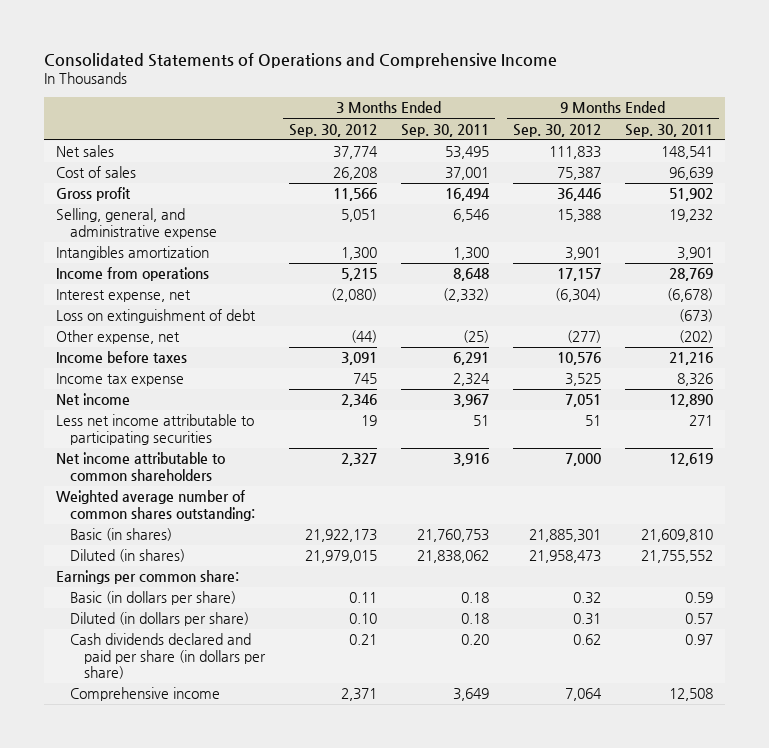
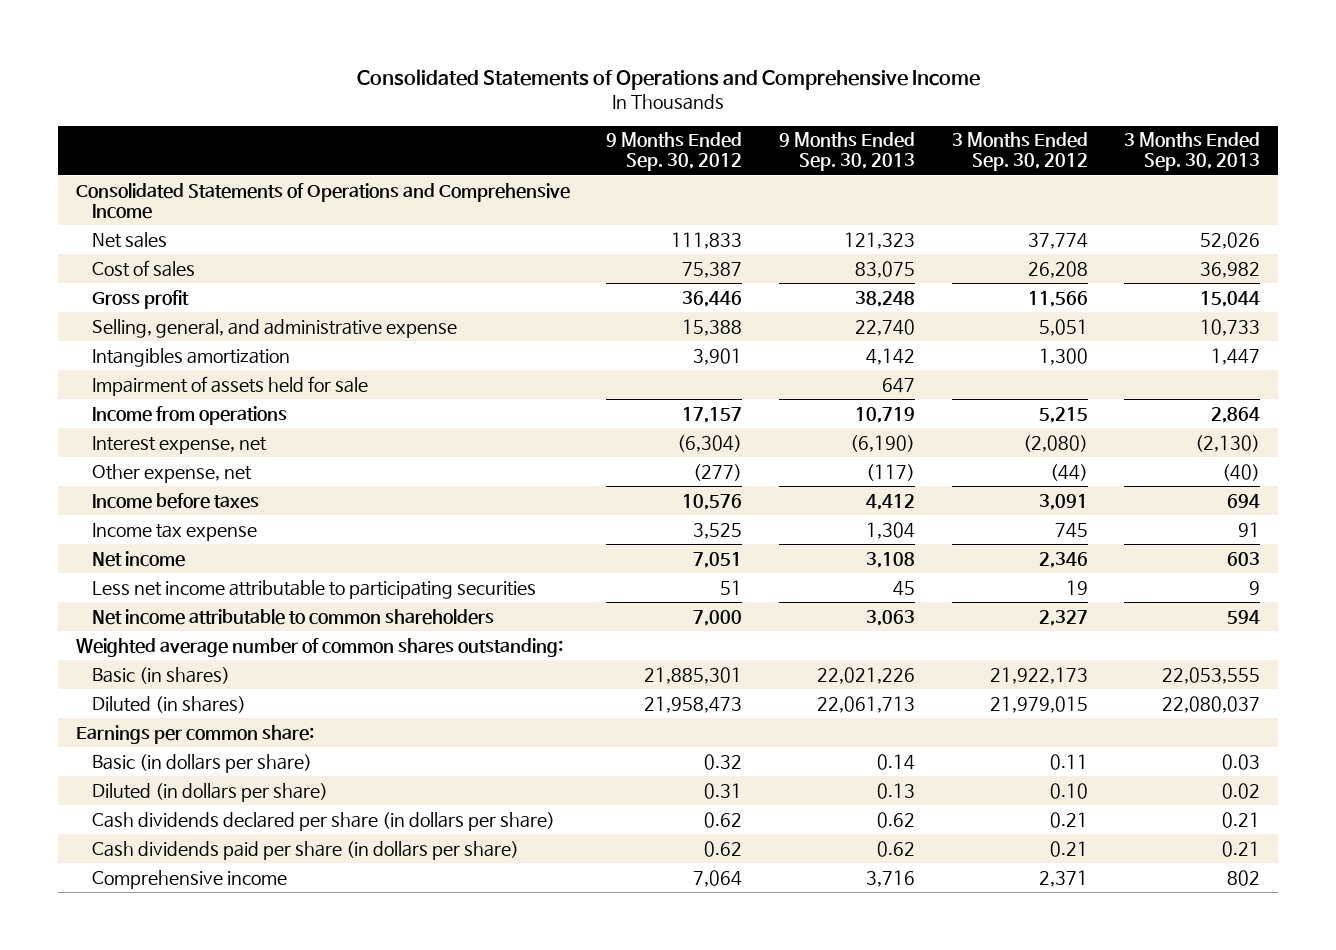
- | 3 Months Ended Sep. 30, 2012 | 3 Months Ended Sep. 30, 2011 | 9 Months Ended Sep. 30, 2012 | 9 Months Ended Sep. 30, 2011
+ | 9 Months Ended Sep. 30, 2012 | 9 Months Ended Sep. 30, 2013 | 3 Months Ended Sep. 30, 2012 | 3 Months Ended Sep. 30, 2013
+ Consolidated Statements of Operations and Comprehensive Income
+ Impairment of assets held for sale | | 647 | |
- Loss on extinguishment of debt | | | | (673)
- Cash dividends declared and paid per share (in dollars per share) | 0.21 | 0.20 | 0.62 | 0.97
+ Cash dividends declared per share (in dollars per share) | 0.62 | 0.62 | 0.21 | 0.21
+ Cash dividends paid per share (in dollars per share) | 0.62 | 0.62 | 0.21 | 0.21

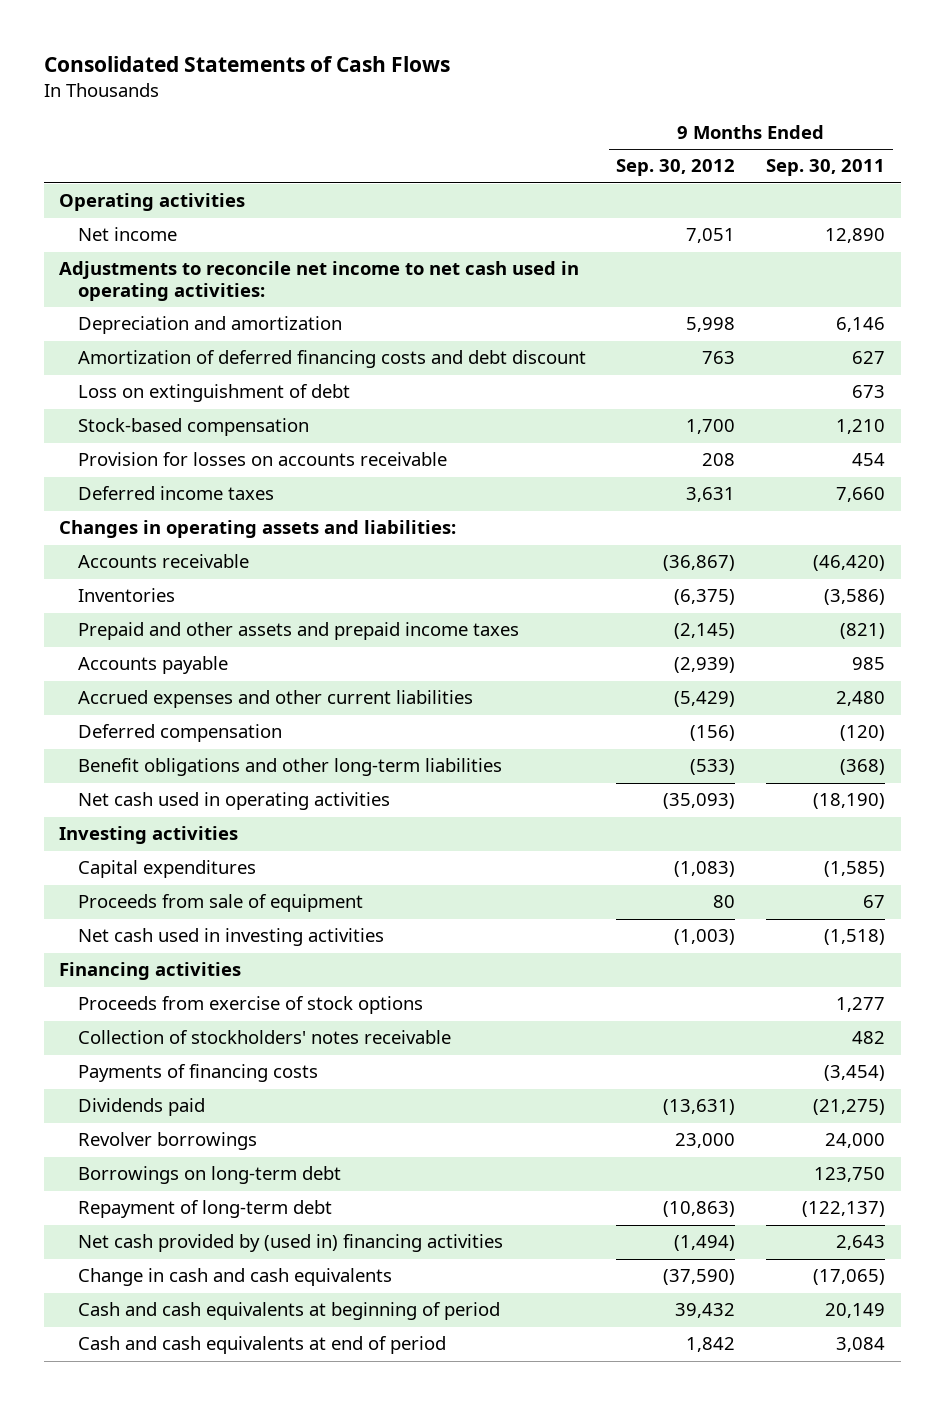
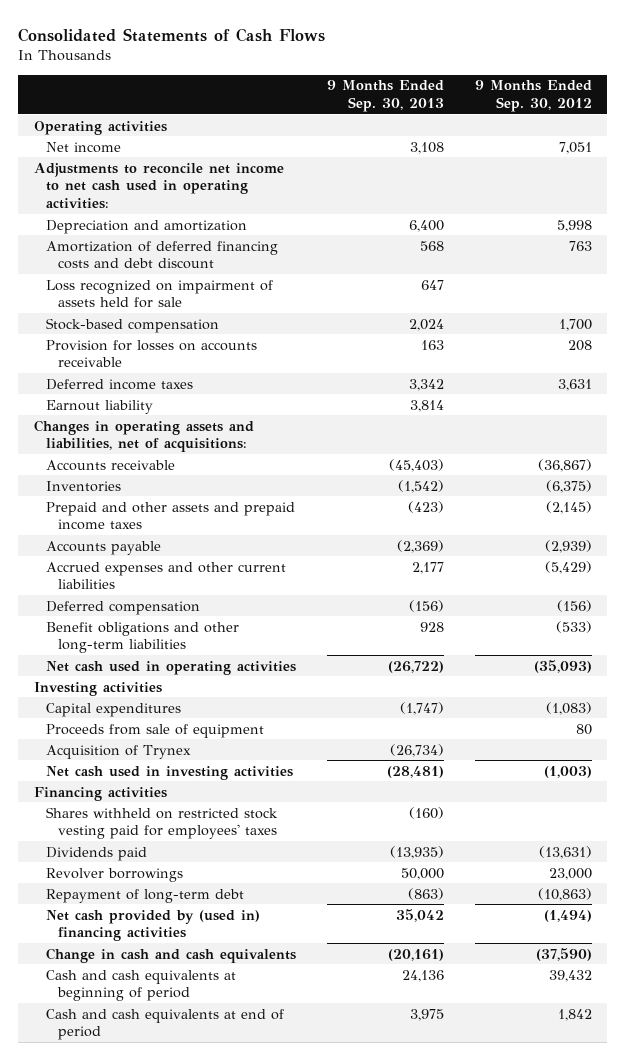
- | 9 Months Ended Sep. 30, 2012 | 9 Months Ended Sep. 30, 2011
+ | 9 Months Ended Sep. 30, 2013 | 9 Months Ended Sep. 30, 2012
- Loss on extinguishment of debt | | 673
+ Loss recognized on impairment of assets held for sale | 647 |
- Changes in operating assets and liabilities:
+ Earnout liability | 3,814 |
+ Changes in operating assets and liabilities, net of acquisitions:
+ Acquisition of Trynex | (26,734) |
- Proceeds from exercise of stock options | | 1,277
- Collection of stockholders' notes receivable | | 482
- Payments of financing costs | | (3,454)
+ Shares withheld on restricted stock vesting paid for employees' taxes | (160) |
- Borrowings on long-term debt | | 123,750

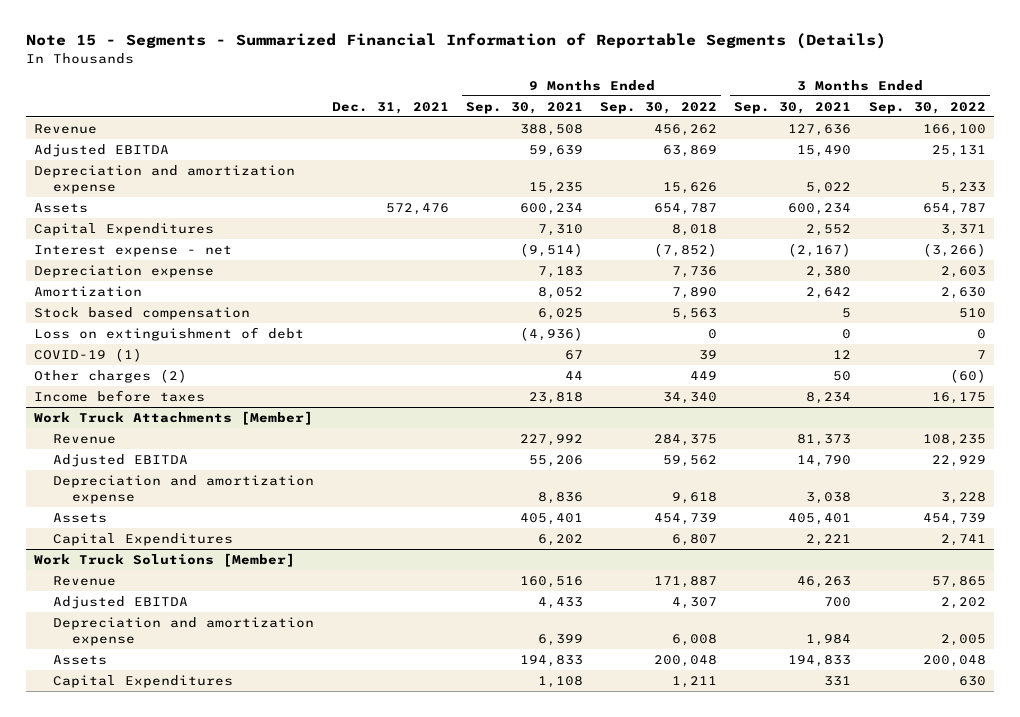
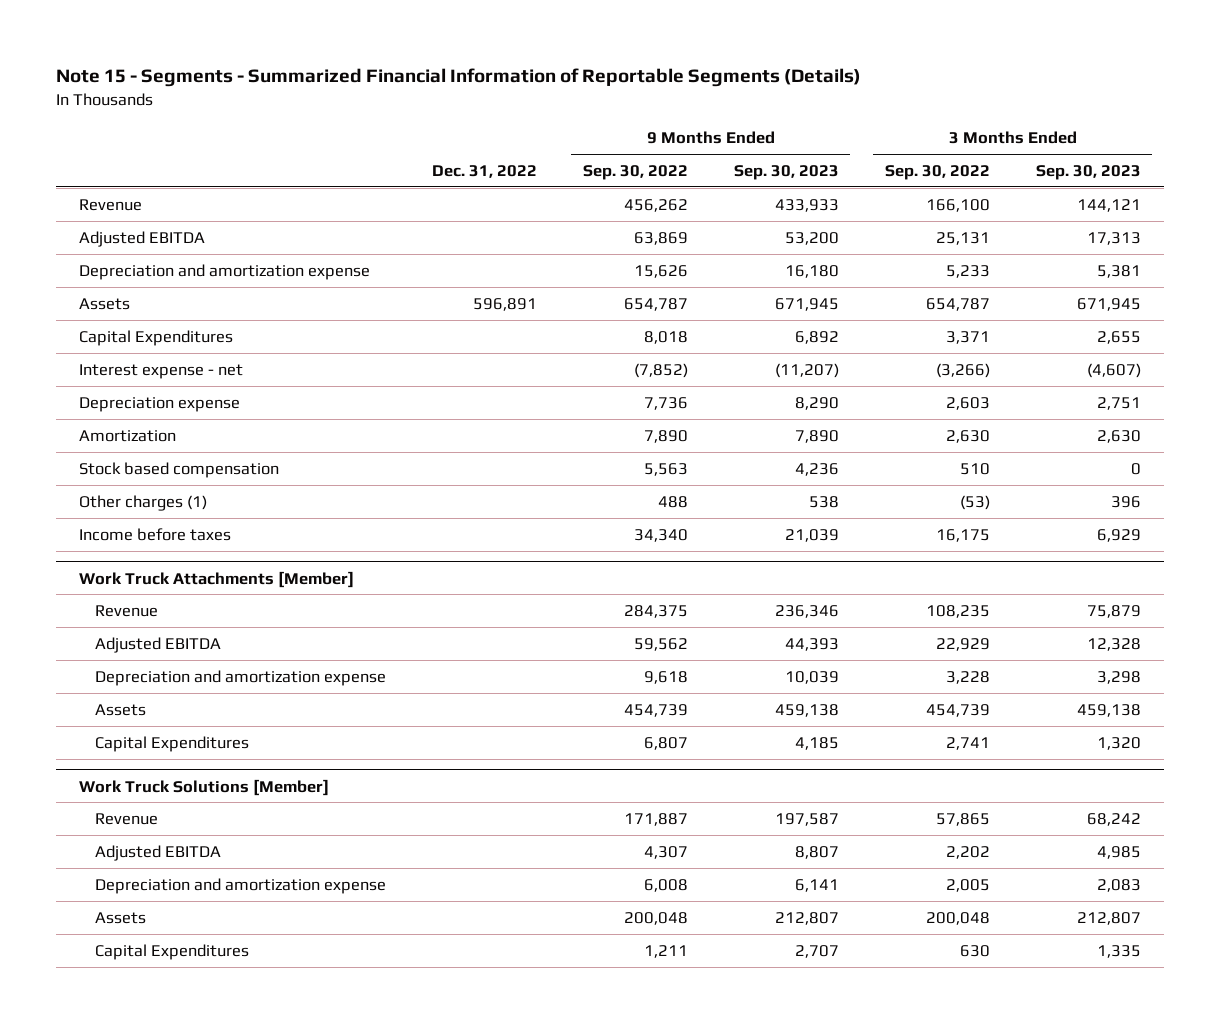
- | Dec. 31, 2021 | 9 Months Ended Sep. 30, 2021 | 9 Months Ended Sep. 30, 2022 | 3 Months Ended Sep. 30, 2021 | 3 Months Ended Sep. 30, 2022
+ | Dec. 31, 2022 | 9 Months Ended Sep. 30, 2022 | 9 Months Ended Sep. 30, 2023 | 3 Months Ended Sep. 30, 2022 | 3 Months Ended Sep. 30, 2023
- Loss on extinguishment of debt | | (4,936) | 0 | 0 | 0
- COVID-19 (1) | | 67 | 39 | 12 | 7
- Other charges (2) | | 44 | 449 | 50 | (60)
+ Other charges (1) | | 488 | 538 | (53) | 396

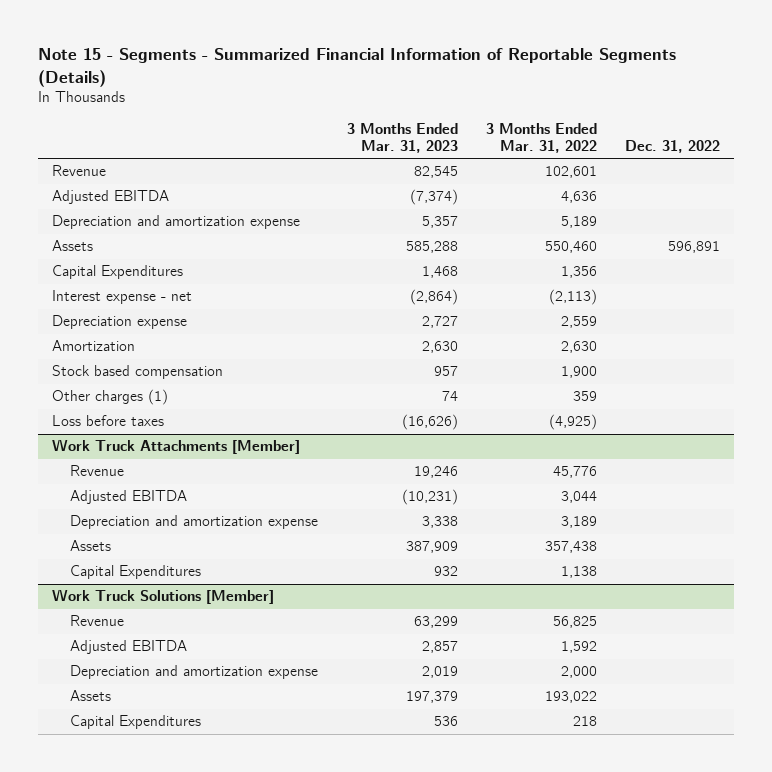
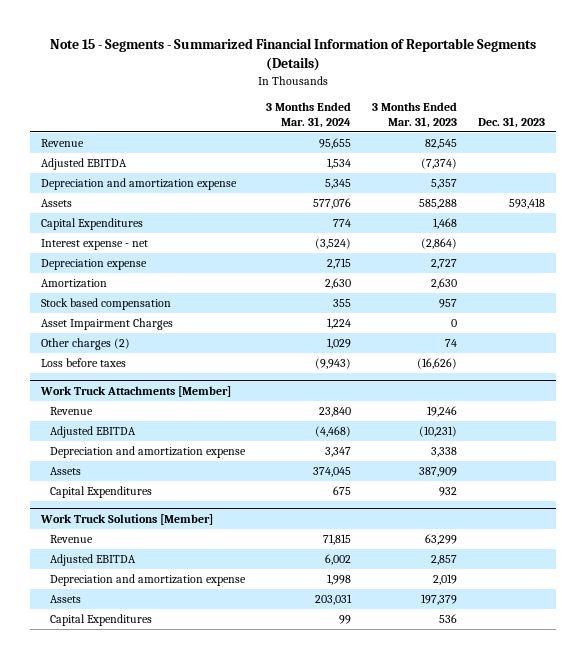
- | 3 Months Ended Mar. 31, 2023 | 3 Months Ended Mar. 31, 2022 | Dec. 31, 2022
+ | 3 Months Ended Mar. 31, 2024 | 3 Months Ended Mar. 31, 2023 | Dec. 31, 2023
- Other charges (1) | 74 | 359 |
+ Asset Impairment Charges | 1,224 | 0 |
+ Other charges (2) | 1,029 | 74 |

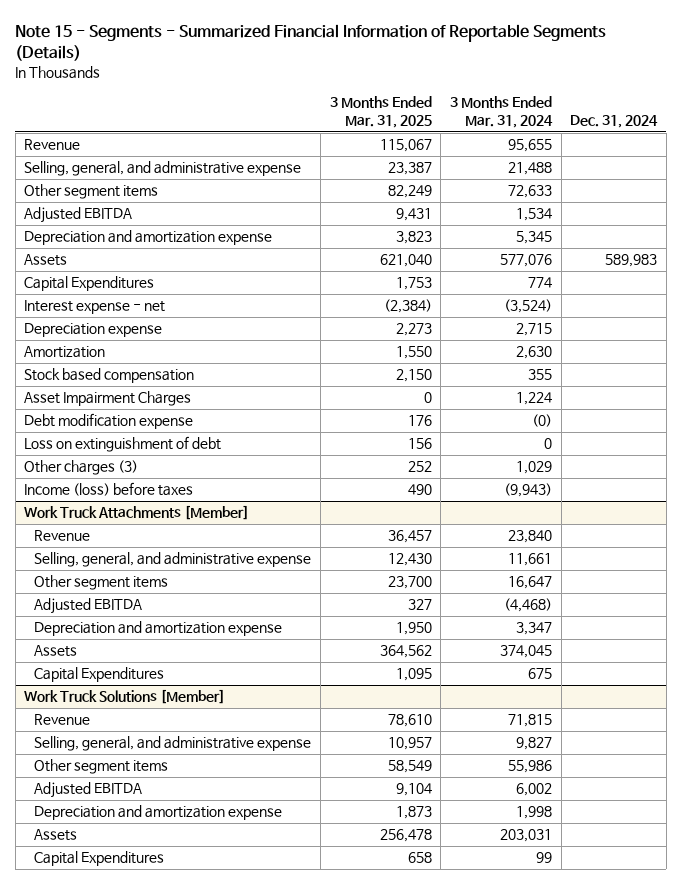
- | 3 Months Ended Mar. 31, 2024 | 3 Months Ended Mar. 31, 2023 | Dec. 31, 2023
+ | 3 Months Ended Mar. 31, 2025 | 3 Months Ended Mar. 31, 2024 | Dec. 31, 2024
+ Selling, general, and administrative expense | 23,387 | 21,488 |
+ Other segment items | 82,249 | 72,633 |
- Other charges (2) | 1,029 | 74 |
- Loss before taxes | (9,943) | (16,626) |
+ Debt modification expense | 176 | (0) |
+ Loss on extinguishment of debt | 156 | 0 |
+ Other charges (3) | 252 | 1,029 |
+ Income (loss) before taxes | 490 | (9,943) |
@ Work Truck Attachments [Member]
+ Selling, general, and administrative expense | 12,430 | 11,661 |
+ Other segment items | 23,700 | 16,647 |
@ Work Truck Solutions [Member]
+ Selling, general, and administrative expense | 10,957 | 9,827 |
+ Other segment items | 58,549 | 55,986 |

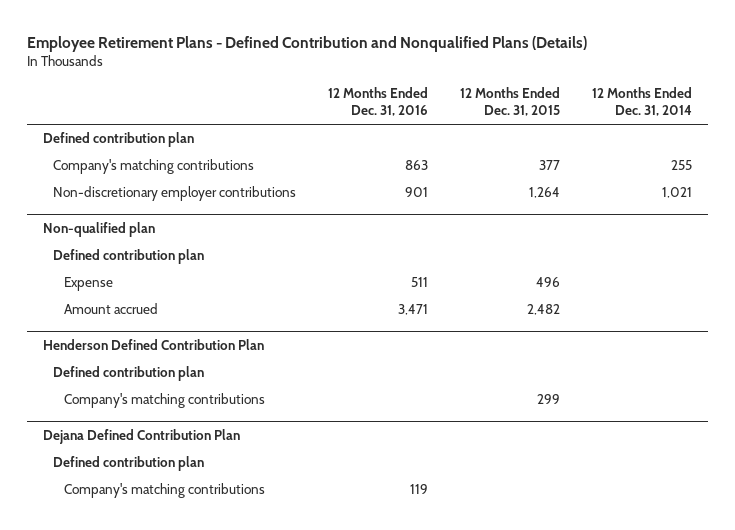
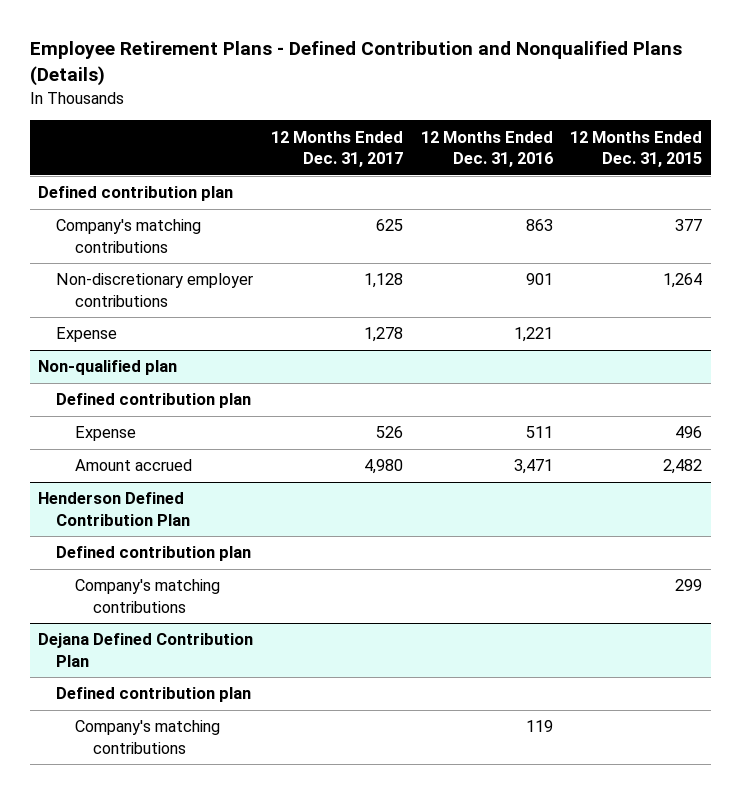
- | 12 Months Ended Dec. 31, 2016 | 12 Months Ended Dec. 31, 2015 | 12 Months Ended Dec. 31, 2014
+ | 12 Months Ended Dec. 31, 2017 | 12 Months Ended Dec. 31, 2016 | 12 Months Ended Dec. 31, 2015
+ Expense | 1,278 | 1,221 |

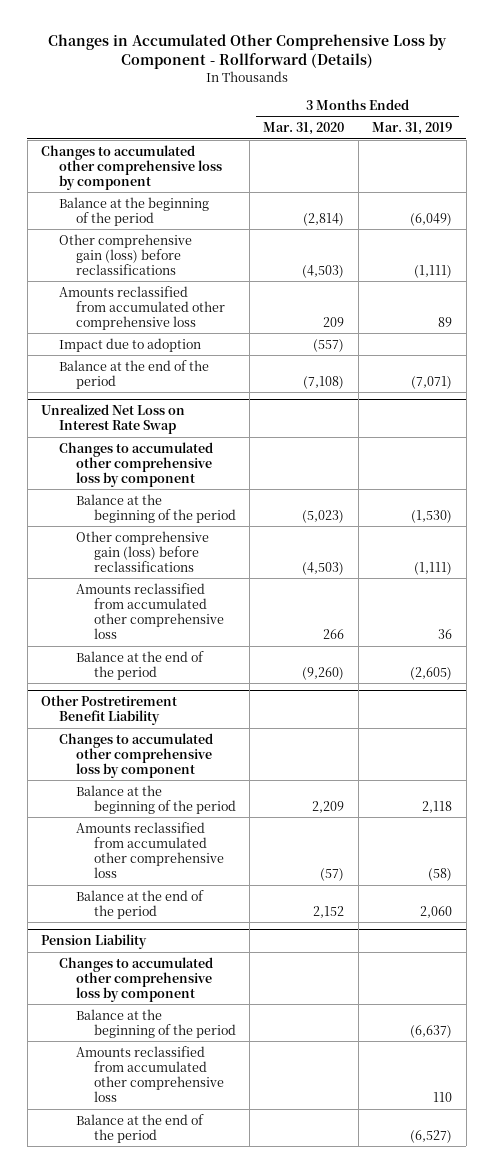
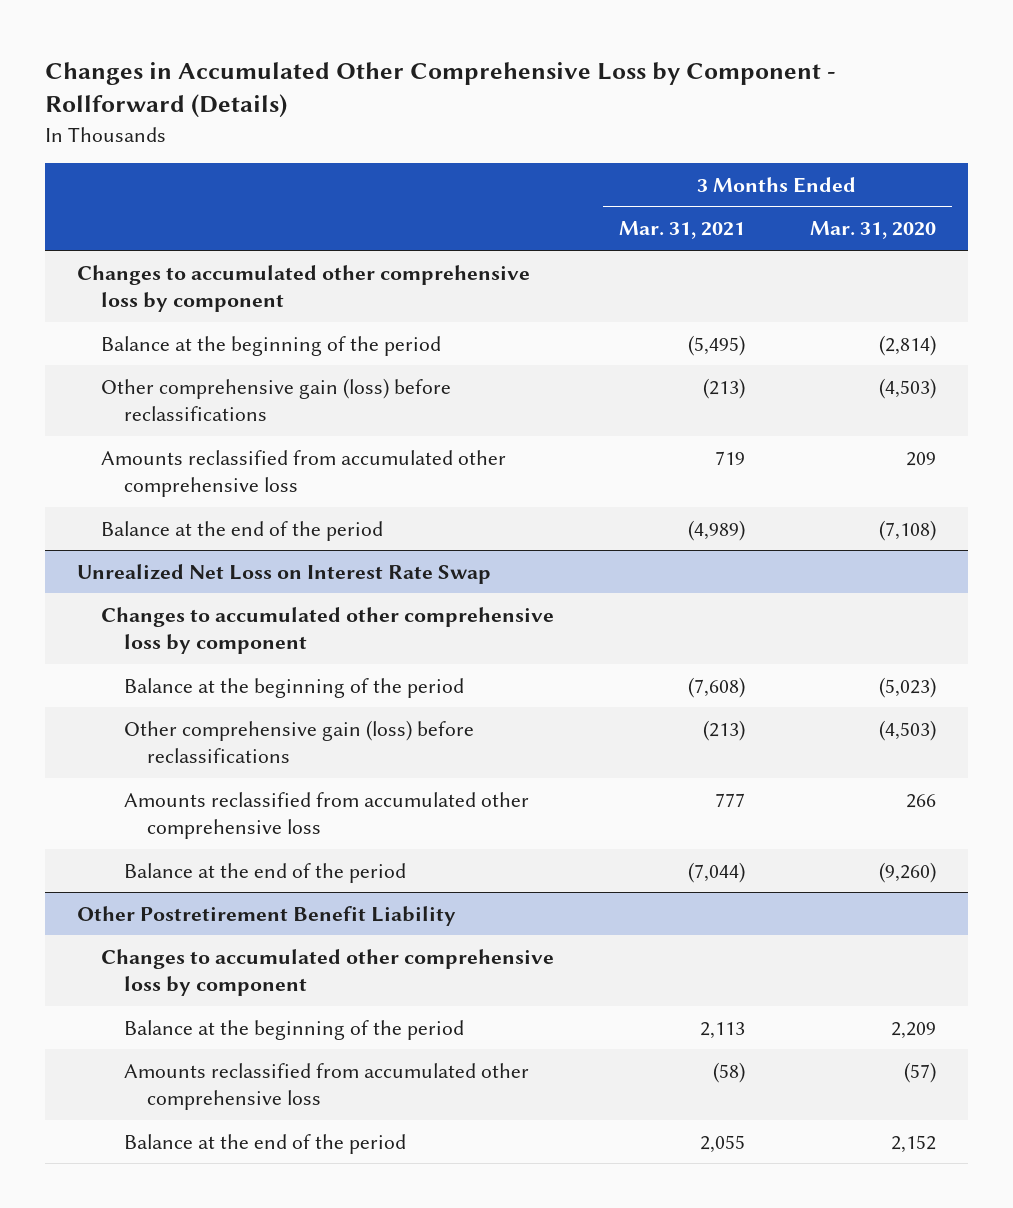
- | 3 Months Ended Mar. 31, 2020 | 3 Months Ended Mar. 31, 2019
+ | 3 Months Ended Mar. 31, 2021 | 3 Months Ended Mar. 31, 2020
- Impact due to adoption | (557) |
- Pension Liability
- Changes to accumulated other comprehensive loss by component
- Balance at the beginning of the period | | (6,637)
- Amounts reclassified from accumulated other comprehensive loss | | 110
- Balance at the end of the period | | (6,527)

